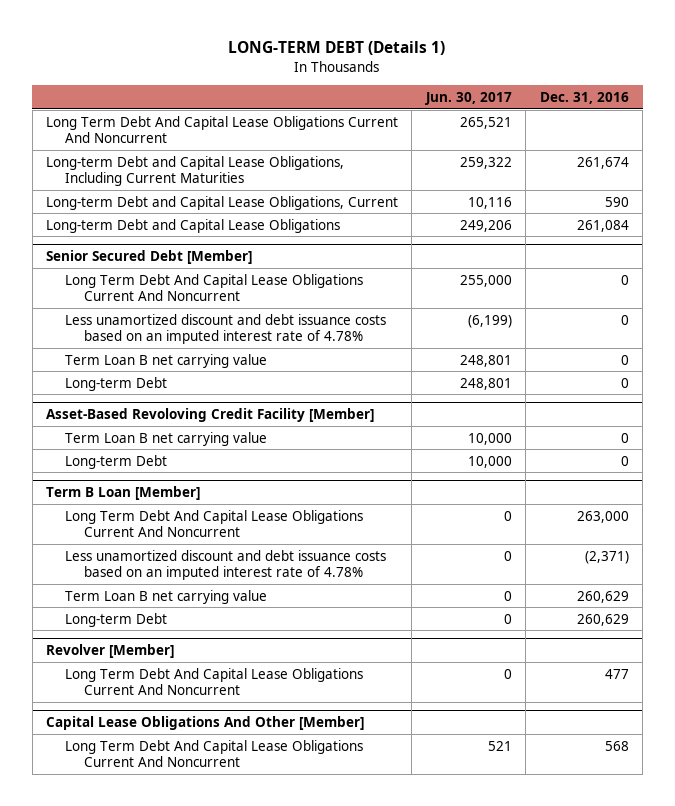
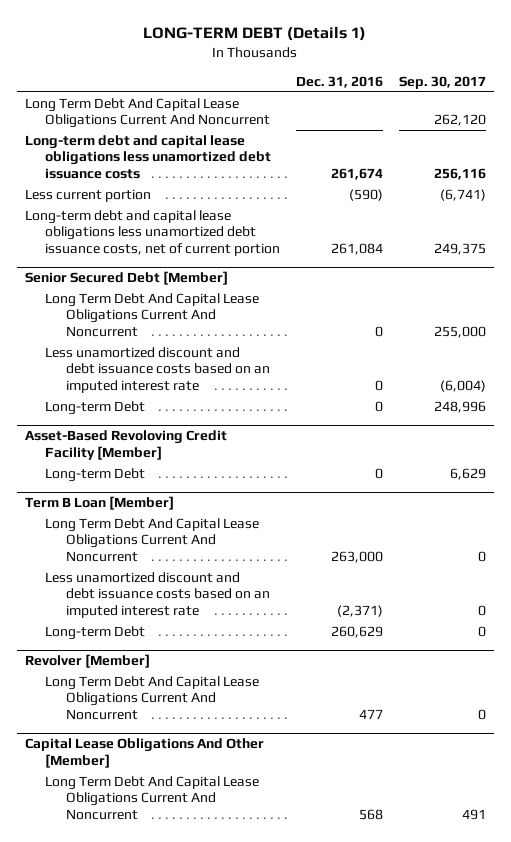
- | Jun. 30, 2017 | Dec. 31, 2016
+ | Dec. 31, 2016 | Sep. 30, 2017
- Long-term Debt and Capital Lease Obligations, Including Current Maturities | 259,322 | 261,674
- Long-term Debt and Capital Lease Obligations, Current | 10,116 | 590
- Long-term Debt and Capital Lease Obligations | 249,206 | 261,084
+ Long-term debt and capital lease obligations less unamortized debt issuance costs | 261,674 | 256,116
+ Less current portion | (590) | (6,741)
+ Long-term debt and capital lease obligations less unamortized debt issuance costs, net of current portion | 261,084 | 249,375
@ Senior Secured Debt [Member]
- Less unamortized discount and debt issuance costs based on an imputed interest rate of 4.78% | (6,199) | 0
- Term Loan B net carrying value | 248,801 | 0
+ Less unamortized discount and debt issuance costs based on an imputed interest rate | 0 | (6,004)
@ Asset-Based Revoloving Credit Facility [Member]
- Term Loan B net carrying value | 10,000 | 0
@ Term B Loan [Member]
- Less unamortized discount and debt issuance costs based on an imputed interest rate of 4.78% | 0 | (2,371)
- Term Loan B net carrying value | 0 | 260,629
+ Less unamortized discount and debt issuance costs based on an imputed interest rate | (2,371) | 0

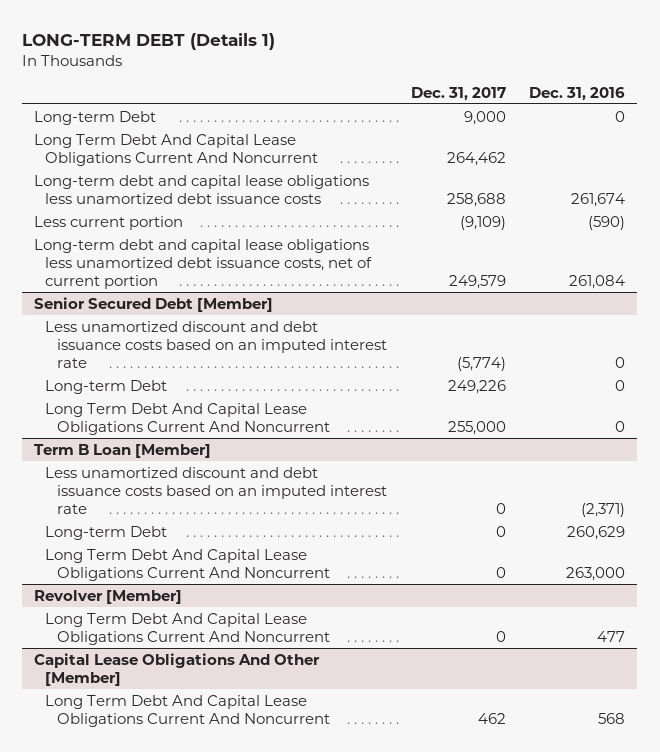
- | Dec. 31, 2016 | Sep. 30, 2017
+ | Dec. 31, 2017 | Dec. 31, 2016
+ Long-term Debt | 9,000 | 0
- Asset-Based Revoloving Credit Facility [Member]
- Long-term Debt | 0 | 6,629
@ Senior Secured Debt [Member]
moved down: Long Term Debt And Capital Lease Obligations Current And Noncurrent | 255,000 | 0
@ Term B Loan [Member]
moved down: Long Term Debt And Capital Lease Obligations Current And Noncurrent | 0 | 263,000

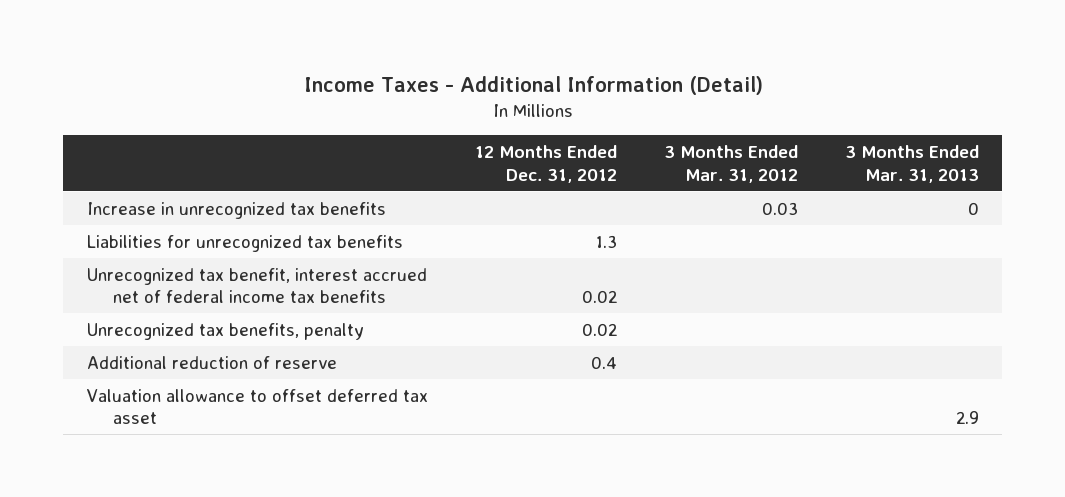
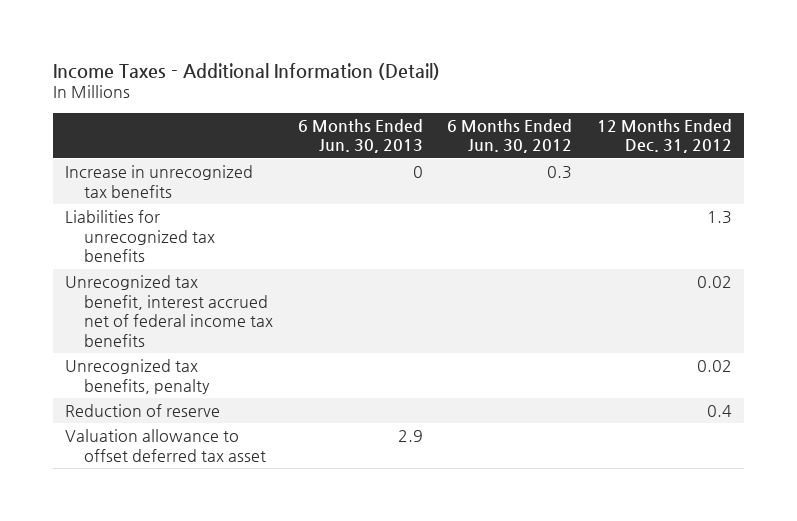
- | 12 Months Ended Dec. 31, 2012 | 3 Months Ended Mar. 31, 2012 | 3 Months Ended Mar. 31, 2013
+ | 6 Months Ended Jun. 30, 2013 | 6 Months Ended Jun. 30, 2012 | 12 Months Ended Dec. 31, 2012
- Additional reduction of reserve | 0.4 | |
+ Reduction of reserve | | | 0.4

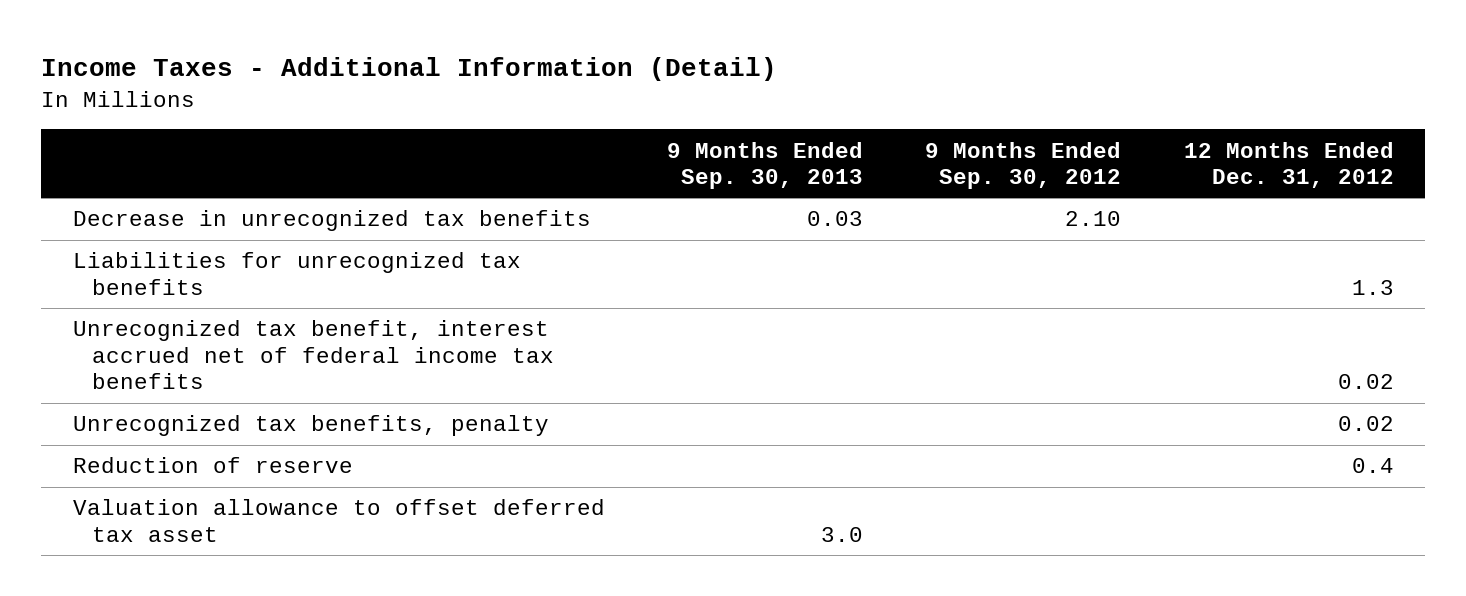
- | 6 Months Ended Jun. 30, 2013 | 6 Months Ended Jun. 30, 2012 | 12 Months Ended Dec. 31, 2012
+ | 9 Months Ended Sep. 30, 2013 | 9 Months Ended Sep. 30, 2012 | 12 Months Ended Dec. 31, 2012
- Increase in unrecognized tax benefits | 0 | 0.3 |
+ Decrease in unrecognized tax benefits | 0.03 | 2.10 |

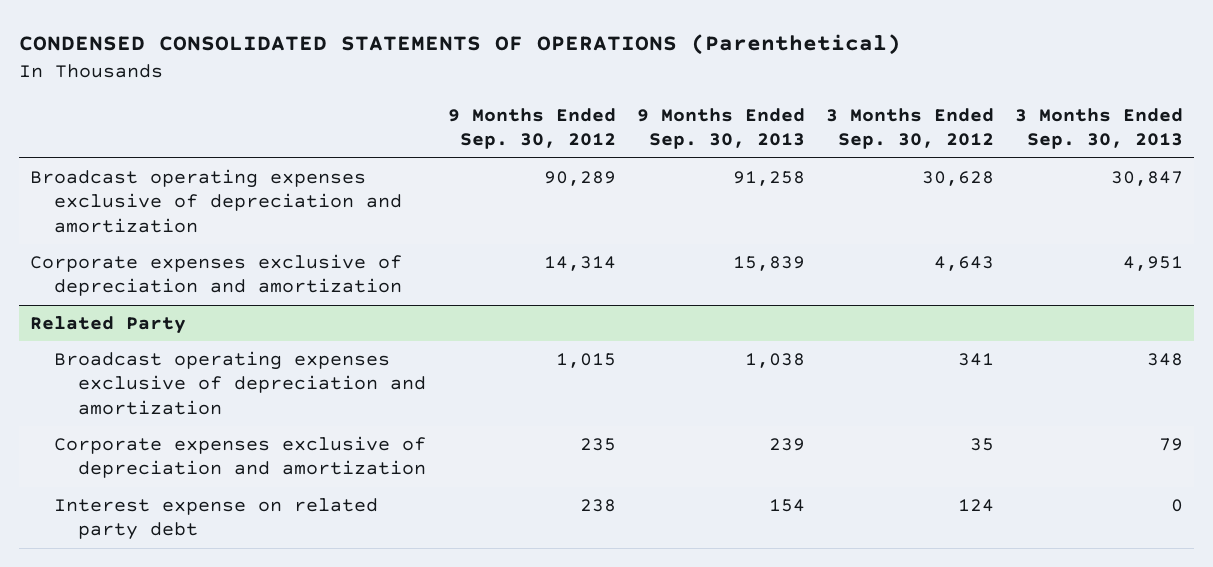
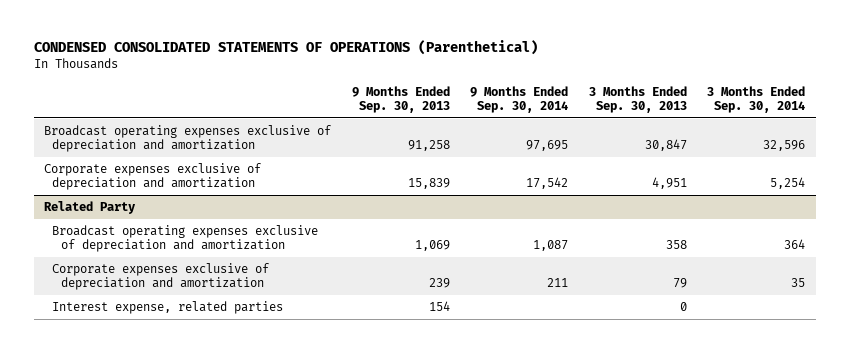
- | 9 Months Ended Sep. 30, 2012 | 9 Months Ended Sep. 30, 2013 | 3 Months Ended Sep. 30, 2012 | 3 Months Ended Sep. 30, 2013
+ | 9 Months Ended Sep. 30, 2013 | 9 Months Ended Sep. 30, 2014 | 3 Months Ended Sep. 30, 2013 | 3 Months Ended Sep. 30, 2014
@ Related Party
- Broadcast operating expenses exclusive of depreciation and amortization | 1,015 | 1,038 | 341 | 348
+ Broadcast operating expenses exclusive of depreciation and amortization | 1,069 | 1,087 | 358 | 364
- Interest expense on related party debt | 238 | 154 | 124 | 0
+ Interest expense, related parties | 154 | | 0 |

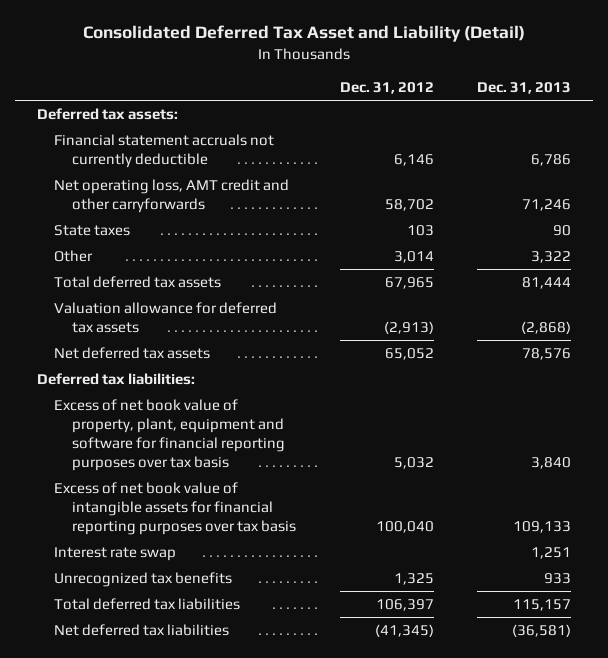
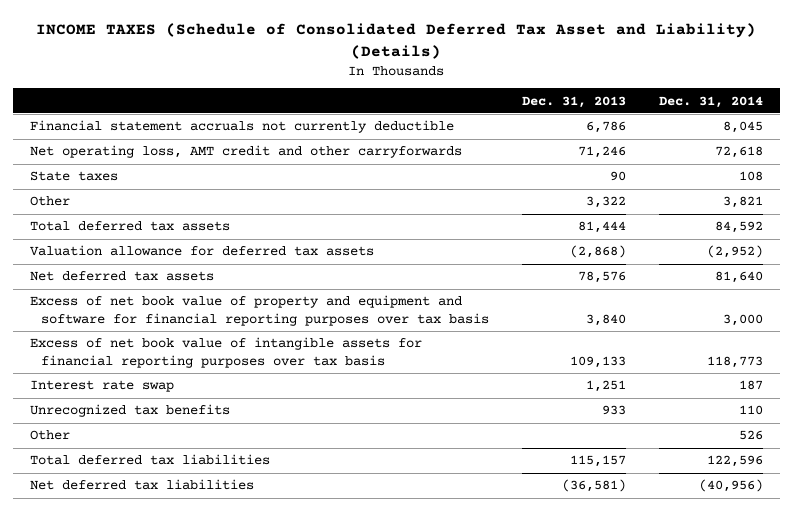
- Consolidated Deferred Tax Asset and Liability (Detail)
+ INCOME TAXES (Schedule of Consolidated Deferred Tax Asset and Liability) (Details)
- | Dec. 31, 2012 | Dec. 31, 2013
+ | Dec. 31, 2013 | Dec. 31, 2014
- Deferred tax assets:
- Deferred tax liabilities:
- Excess of net book value of property, plant, equipment and software for financial reporting purposes over tax basis | 5,032 | 3,840
+ Excess of net book value of property and equipment and software for financial reporting purposes over tax basis | 3,840 | 3,000
+ Other | | 526

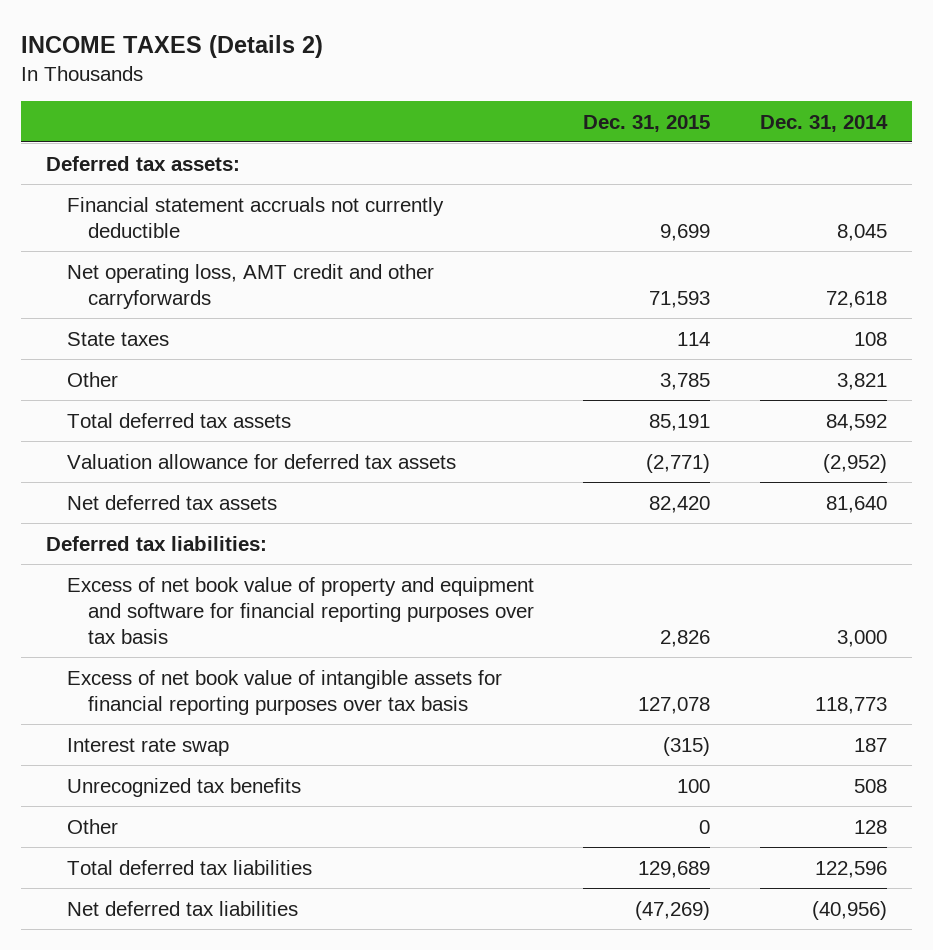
- INCOME TAXES (Schedule of Consolidated Deferred Tax Asset and Liability) (Details)
+ INCOME TAXES (Details 2)
- | Dec. 31, 2013 | Dec. 31, 2014
+ | Dec. 31, 2015 | Dec. 31, 2014
+ Deferred tax assets:
+ Deferred tax liabilities:
- Unrecognized tax benefits | 933 | 110
- Other | | 526
+ Unrecognized tax benefits | 100 | 508
+ Other | 0 | 128

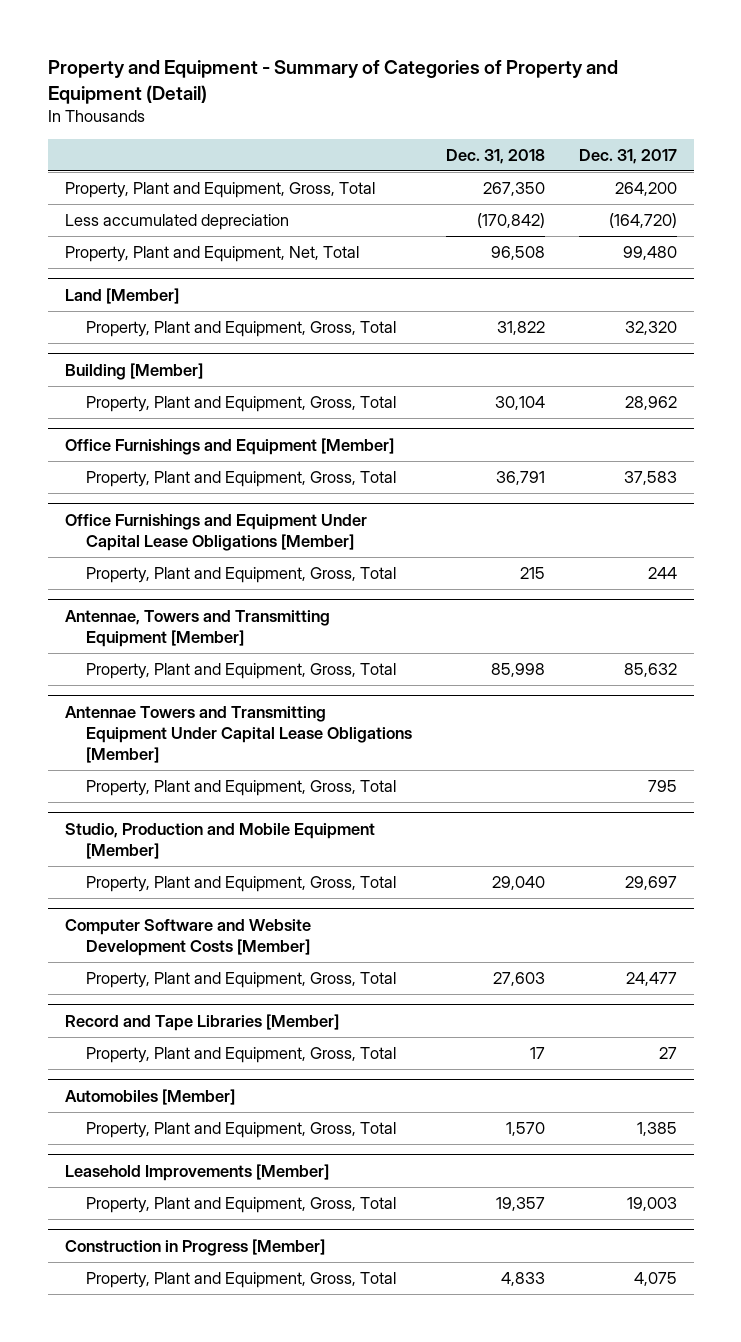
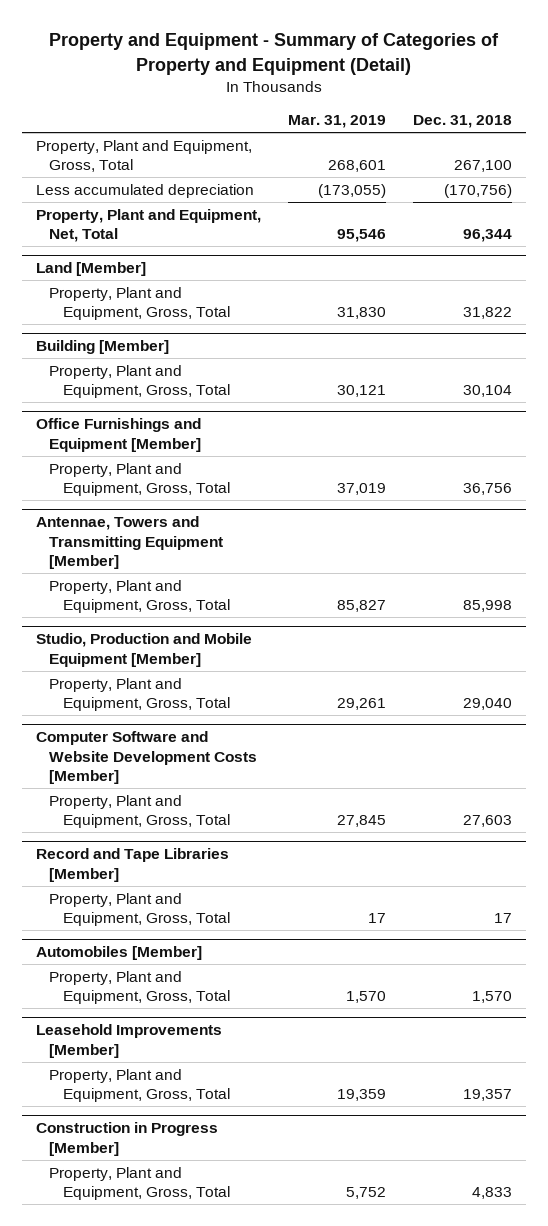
- | Dec. 31, 2018 | Dec. 31, 2017
+ | Mar. 31, 2019 | Dec. 31, 2018
- Property, Plant and Equipment, Gross, Total | 267,350 | 264,200
- Less accumulated depreciation | (170,842) | (164,720)
- Property, Plant and Equipment, Net, Total | 96,508 | 99,480
+ Property, Plant and Equipment, Gross, Total | 268,601 | 267,100
+ Less accumulated depreciation | (173,055) | (170,756)
+ Property, Plant and Equipment, Net, Total | 95,546 | 96,344
@ Office Furnishings and Equipment [Member]
- Property, Plant and Equipment, Gross, Total | 36,791 | 37,583
- Office Furnishings and Equipment Under Capital Lease Obligations [Member]
- Property, Plant and Equipment, Gross, Total | 215 | 244
@ Office Furnishings and Equipment [Member]
+ Property, Plant and Equipment, Gross, Total | 37,019 | 36,756
- Antennae Towers and Transmitting Equipment Under Capital Lease Obligations [Member]
- Property, Plant and Equipment, Gross, Total | | 795

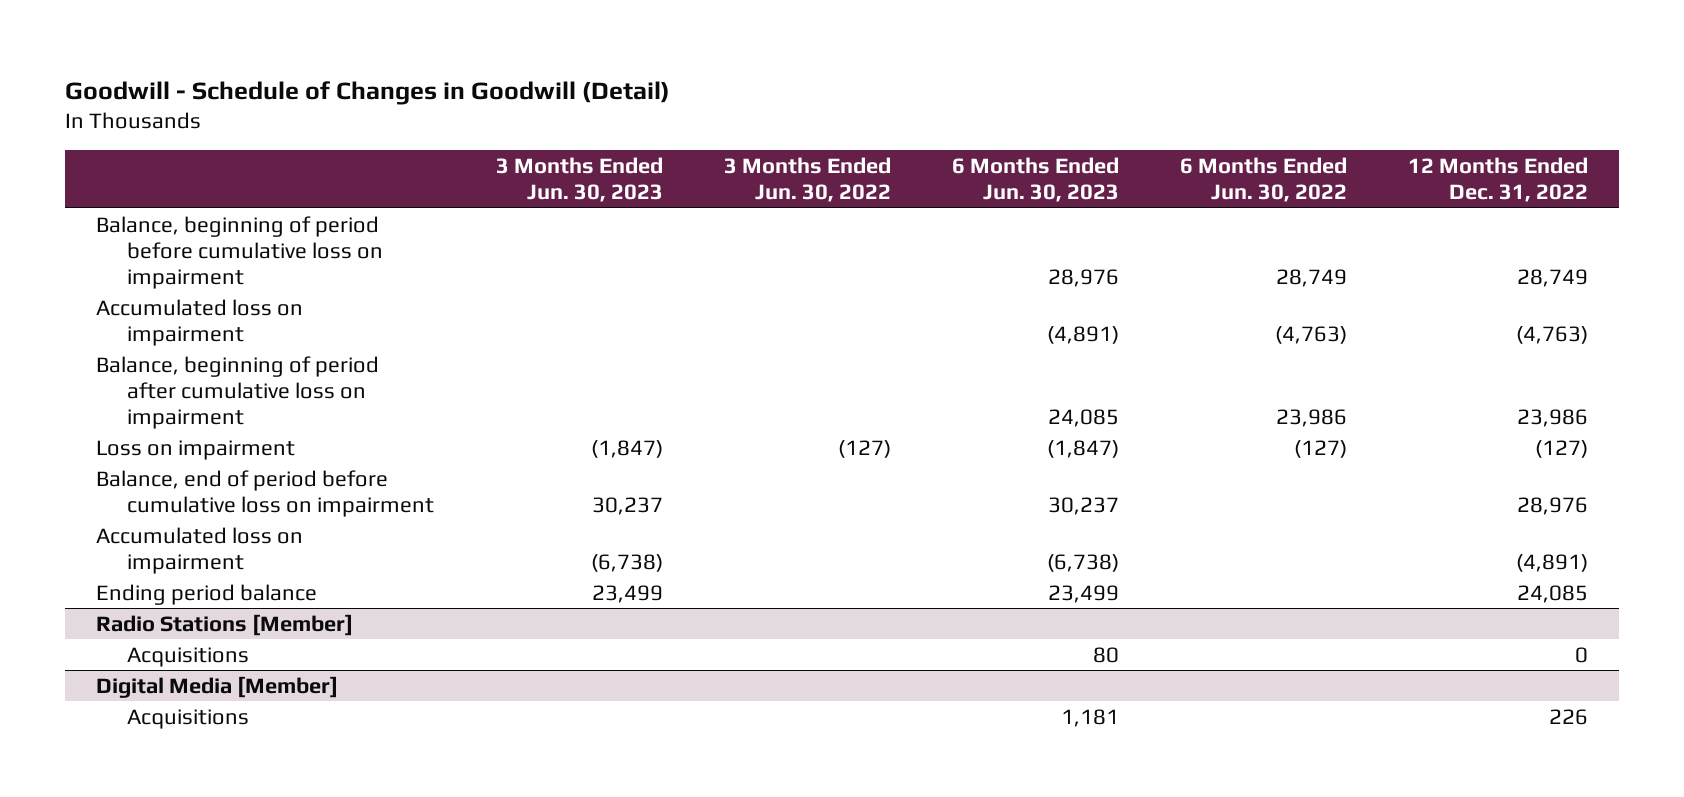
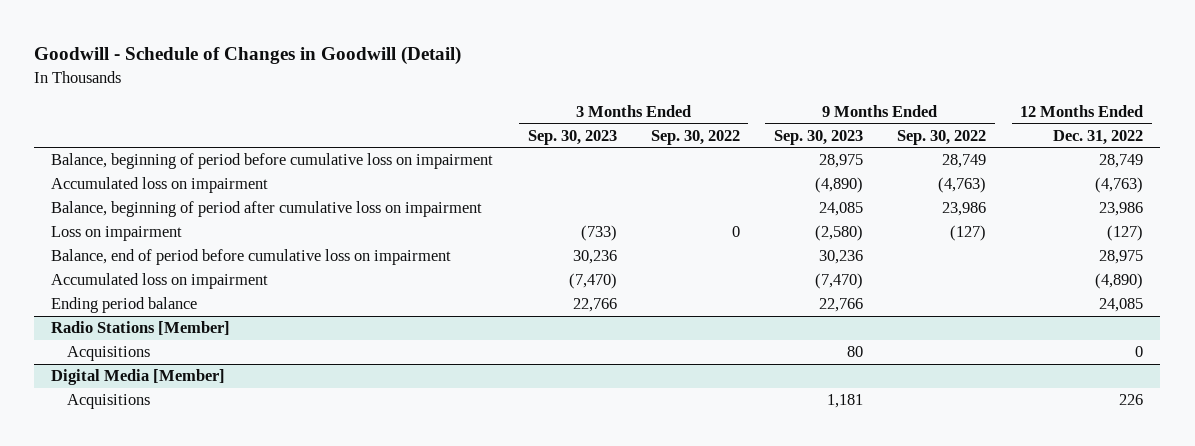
- | 3 Months Ended Jun. 30, 2023 | 3 Months Ended Jun. 30, 2022 | 6 Months Ended Jun. 30, 2023 | 6 Months Ended Jun. 30, 2022 | 12 Months Ended Dec. 31, 2022
+ | 3 Months Ended Sep. 30, 2023 | 3 Months Ended Sep. 30, 2022 | 9 Months Ended Sep. 30, 2023 | 9 Months Ended Sep. 30, 2022 | 12 Months Ended Dec. 31, 2022
- Balance, end of period before cumulative loss on impairment | 30,237 | | 30,237 | | 28,976
- Accumulated loss on impairment | (6,738) | | (6,738) | | (4,891)
+ Balance, end of period before cumulative loss on impairment | 30,236 | | 30,236 | | 28,975
+ Accumulated loss on impairment | (7,470) | | (7,470) | | (4,890)

